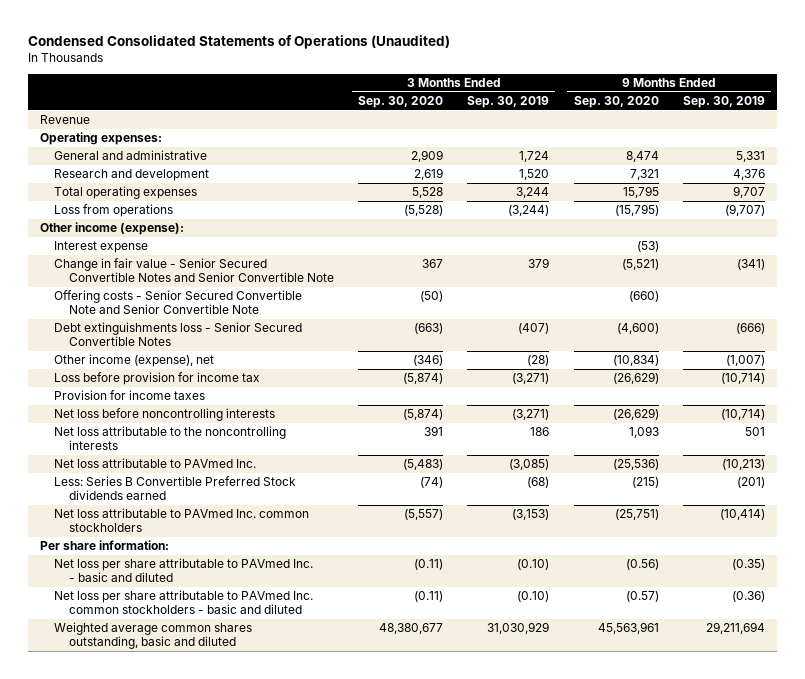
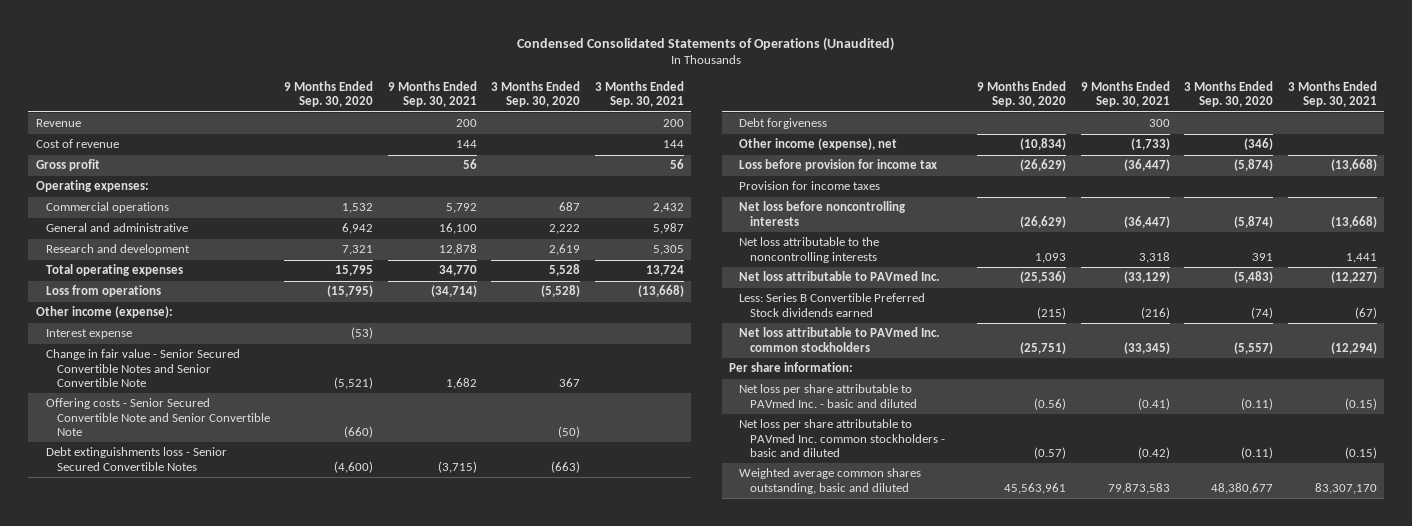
- | 3 Months Ended Sep. 30, 2020 | 3 Months Ended Sep. 30, 2019 | 9 Months Ended Sep. 30, 2020 | 9 Months Ended Sep. 30, 2019
+ | 9 Months Ended Sep. 30, 2020 | 9 Months Ended Sep. 30, 2021 | 3 Months Ended Sep. 30, 2020 | 3 Months Ended Sep. 30, 2021
+ Cost of revenue | | 144 | | 144
+ Gross profit | | 56 | | 56
- General and administrative | 2,909 | 1,724 | 8,474 | 5,331
+ Commercial operations | 1,532 | 5,792 | 687 | 2,432
+ General and administrative | 6,942 | 16,100 | 2,222 | 5,987
+ Debt forgiveness | | 300 | |

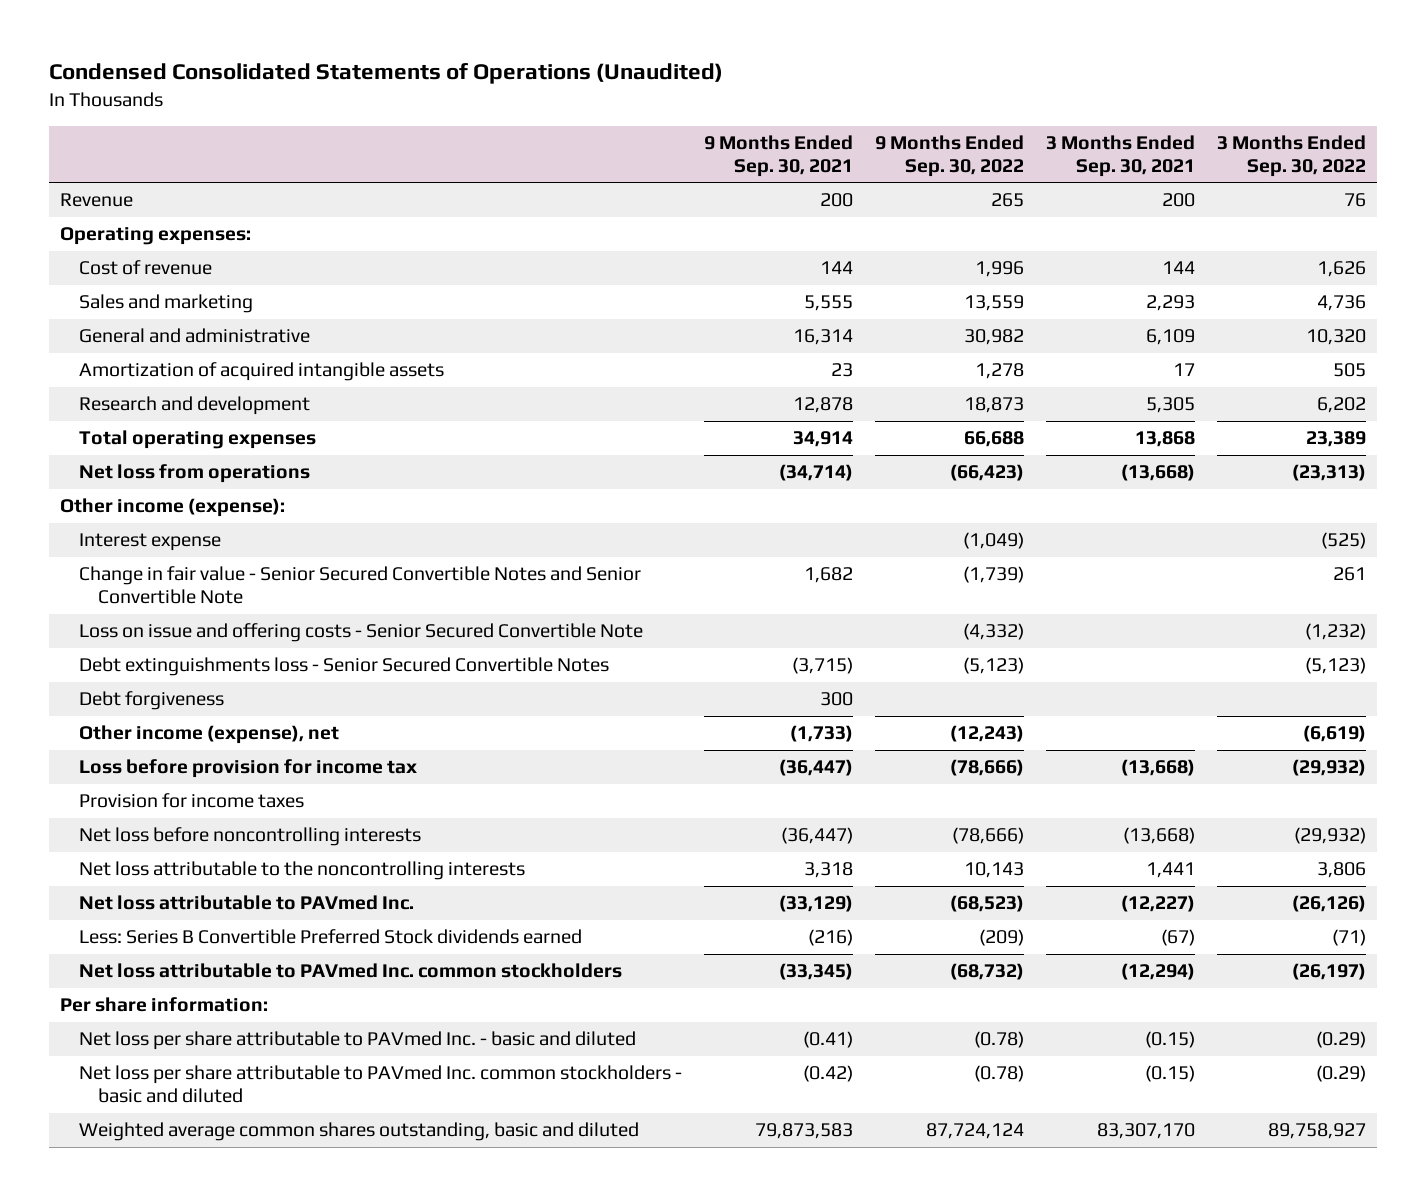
- | 9 Months Ended Sep. 30, 2020 | 9 Months Ended Sep. 30, 2021 | 3 Months Ended Sep. 30, 2020 | 3 Months Ended Sep. 30, 2021
+ | 9 Months Ended Sep. 30, 2021 | 9 Months Ended Sep. 30, 2022 | 3 Months Ended Sep. 30, 2021 | 3 Months Ended Sep. 30, 2022
- Gross profit | | 56 | | 56
- Commercial operations | 1,532 | 5,792 | 687 | 2,432
- General and administrative | 6,942 | 16,100 | 2,222 | 5,987
moved down: Cost of revenue | 144 | 1,996 | 144 | 1,626
+ Sales and marketing | 5,555 | 13,559 | 2,293 | 4,736
+ General and administrative | 16,314 | 30,982 | 6,109 | 10,320
+ Amortization of acquired intangible assets | 23 | 1,278 | 17 | 505
- Total operating expenses | 15,795 | 34,770 | 5,528 | 13,724
- Loss from operations | (15,795) | (34,714) | (5,528) | (13,668)
+ Total operating expenses | 34,914 | 66,688 | 13,868 | 23,389
+ Net loss from operations | (34,714) | (66,423) | (13,668) | (23,313)
- Offering costs - Senior Secured Convertible Note and Senior Convertible Note | (660) | | (50) |
+ Loss on issue and offering costs - Senior Secured Convertible Note | | (4,332) | | (1,232)

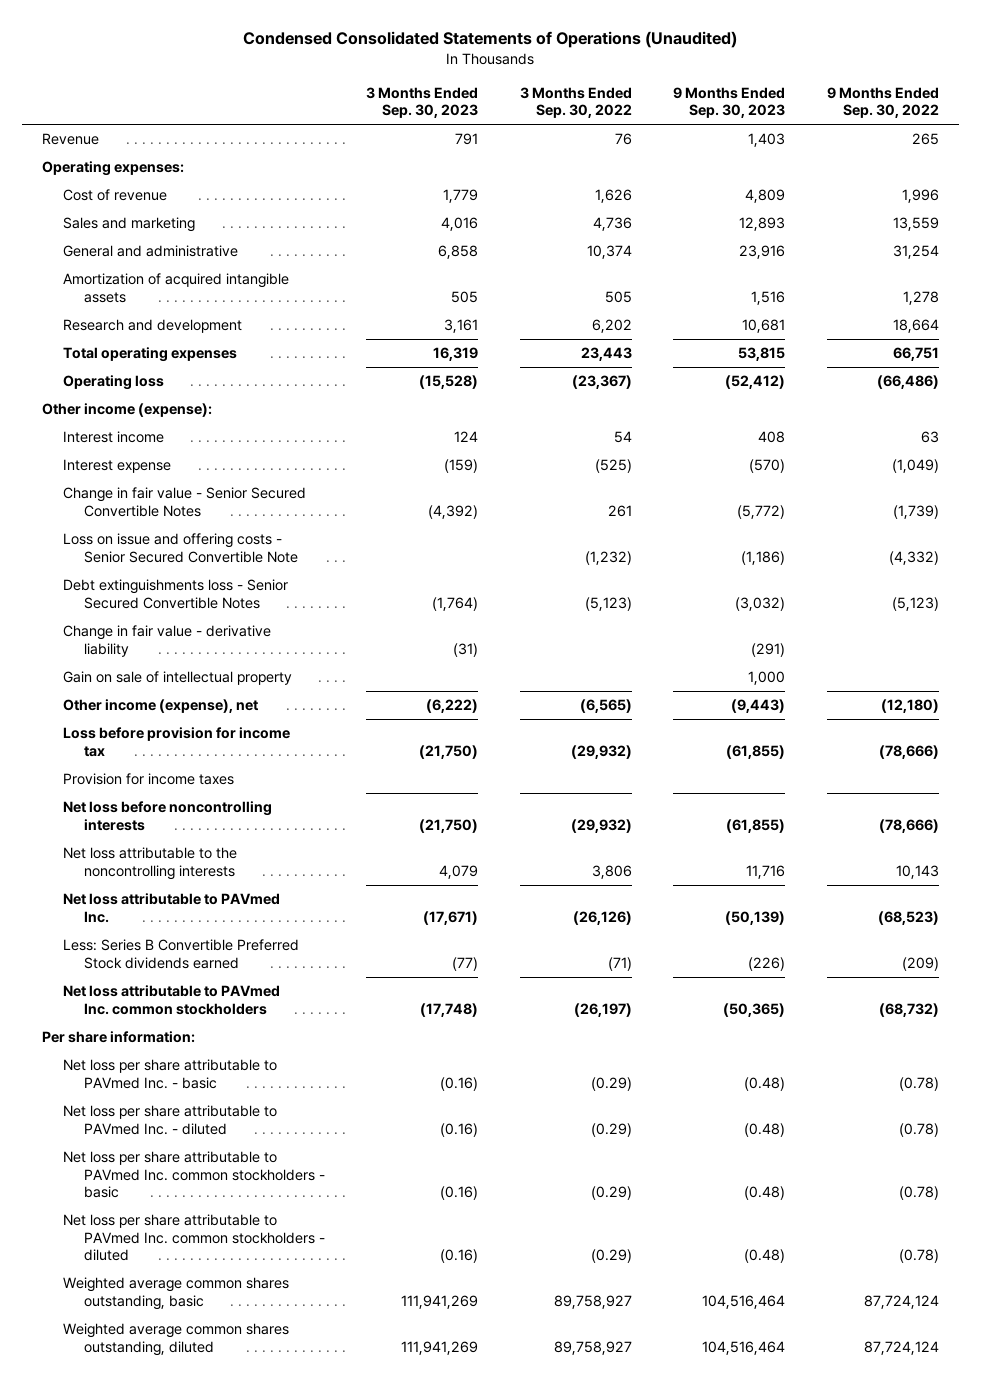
- | 9 Months Ended Sep. 30, 2021 | 9 Months Ended Sep. 30, 2022 | 3 Months Ended Sep. 30, 2021 | 3 Months Ended Sep. 30, 2022
+ | 3 Months Ended Sep. 30, 2023 | 3 Months Ended Sep. 30, 2022 | 9 Months Ended Sep. 30, 2023 | 9 Months Ended Sep. 30, 2022
- General and administrative | 16,314 | 30,982 | 6,109 | 10,320
+ General and administrative | 6,858 | 10,374 | 23,916 | 31,254
- Research and development | 12,878 | 18,873 | 5,305 | 6,202
- Total operating expenses | 34,914 | 66,688 | 13,868 | 23,389
- Net loss from operations | (34,714) | (66,423) | (13,668) | (23,313)
+ Research and development | 3,161 | 6,202 | 10,681 | 18,664
+ Total operating expenses | 16,319 | 23,443 | 53,815 | 66,751
+ Operating loss | (15,528) | (23,367) | (52,412) | (66,486)
+ Interest income | 124 | 54 | 408 | 63
- Change in fair value - Senior Secured Convertible Notes and Senior Convertible Note | 1,682 | (1,739) | | 261
+ Change in fair value - Senior Secured Convertible Notes | (4,392) | 261 | (5,772) | (1,739)
- Debt forgiveness | 300 | | |
- Other income (expense), net | (1,733) | (12,243) | | (6,619)
+ Change in fair value - derivative liability | (31) | | (291) |
+ Gain on sale of intellectual property | | | 1,000 |
+ Other income (expense), net | (6,222) | (6,565) | (9,443) | (12,180)
- Net loss per share attributable to PAVmed Inc. - basic and diluted | (0.41) | (0.78) | (0.15) | (0.29)
- Net loss per share attributable to PAVmed Inc. common stockholders - basic and diluted | (0.42) | (0.78) | (0.15) | (0.29)
- Weighted average common shares outstanding, basic and diluted | 79,873,583 | 87,724,124 | 83,307,170 | 89,758,927
+ Net loss per share attributable to PAVmed Inc. - basic | (0.16) | (0.29) | (0.48) | (0.78)
+ Net loss per share attributable to PAVmed Inc. - diluted | (0.16) | (0.29) | (0.48) | (0.78)
+ Net loss per share attributable to PAVmed Inc. common stockholders - basic | (0.16) | (0.29) | (0.48) | (0.78)
+ Net loss per share attributable to PAVmed Inc. common stockholders - diluted | (0.16) | (0.29) | (0.48) | (0.78)
+ Weighted average common shares outstanding, basic | 111,941,269 | 89,758,927 | 104,516,464 | 87,724,124
+ Weighted average common shares outstanding, diluted | 111,941,269 | 89,758,927 | 104,516,464 | 87,724,124

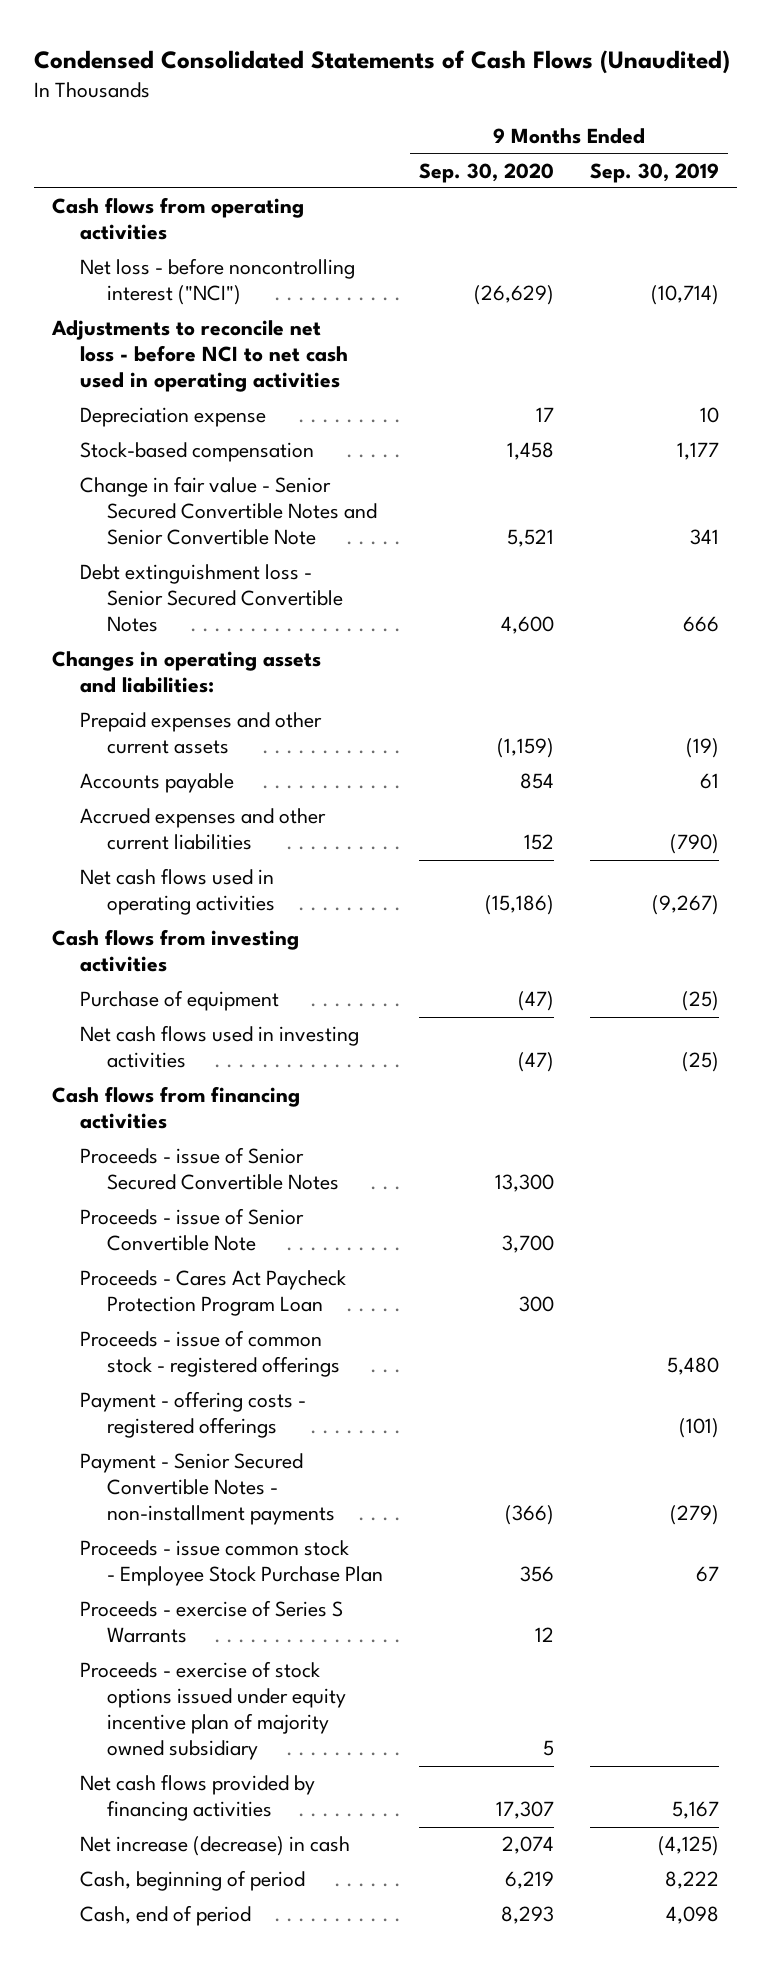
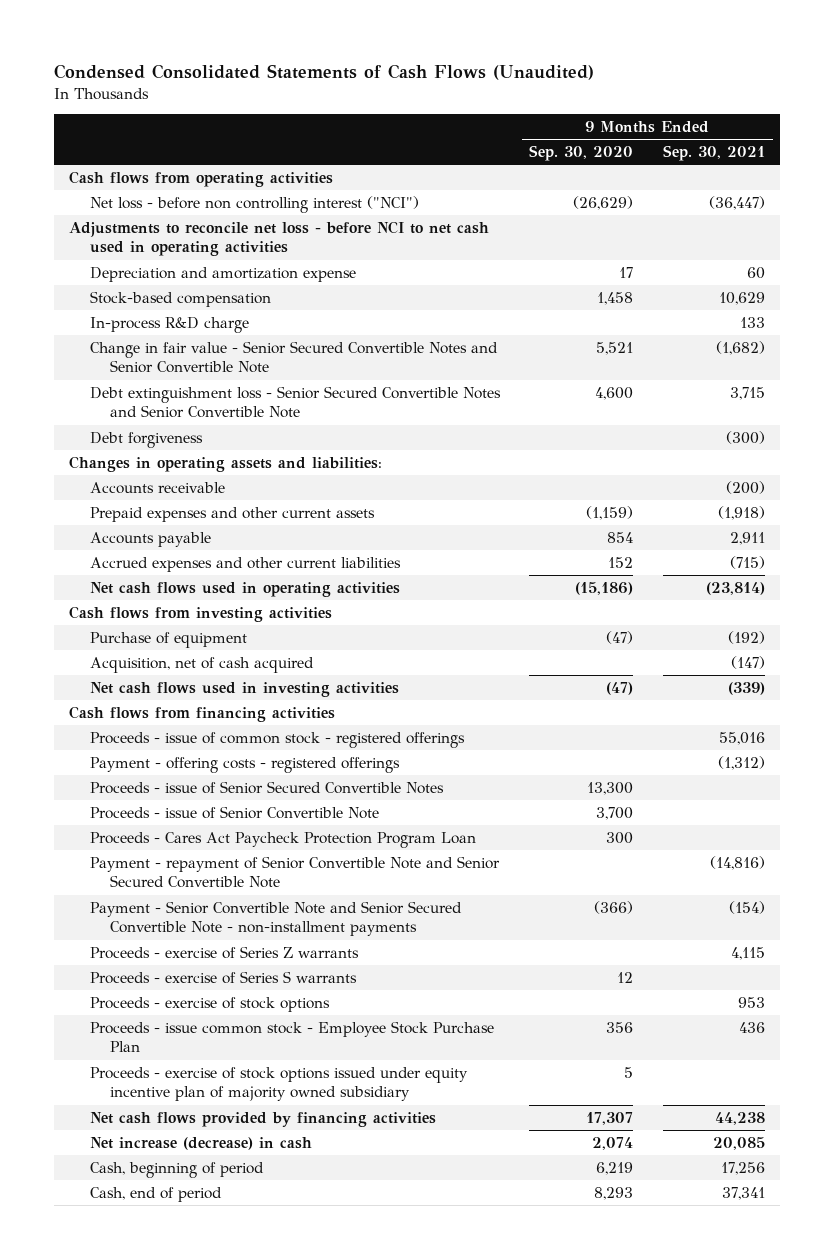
- | 9 Months Ended Sep. 30, 2020 | 9 Months Ended Sep. 30, 2019
+ | 9 Months Ended Sep. 30, 2020 | 9 Months Ended Sep. 30, 2021
- Net loss - before noncontrolling interest ("NCI") | (26,629) | (10,714)
+ Net loss - before non controlling interest ("NCI") | (26,629) | (36,447)
- Depreciation expense | 17 | 10
+ Depreciation and amortization expense | 17 | 60
+ In-process R&D charge | | 133
- Debt extinguishment loss - Senior Secured Convertible Notes | 4,600 | 666
+ Debt extinguishment loss - Senior Secured Convertible Notes and Senior Convertible Note | 4,600 | 3,715
+ Debt forgiveness | | (300)
+ Accounts receivable | | (200)
+ Acquisition, net of cash acquired | | (147)
moved up: Proceeds - issue of common stock - registered offerings | | 55,016
moved up: Payment - offering costs - registered offerings | | (1,312)
- Payment - Senior Secured Convertible Notes - non-installment payments | (366) | (279)
+ Payment - repayment of Senior Convertible Note and Senior Secured Convertible Note | | (14,816)
+ Payment - Senior Convertible Note and Senior Secured Convertible Note - non-installment payments | (366) | (154)
+ Proceeds - exercise of Series Z warrants | | 4,115
+ Proceeds - exercise of Series S warrants | 12 |
+ Proceeds - exercise of stock options | | 953
- Proceeds - exercise of Series S Warrants | 12 |

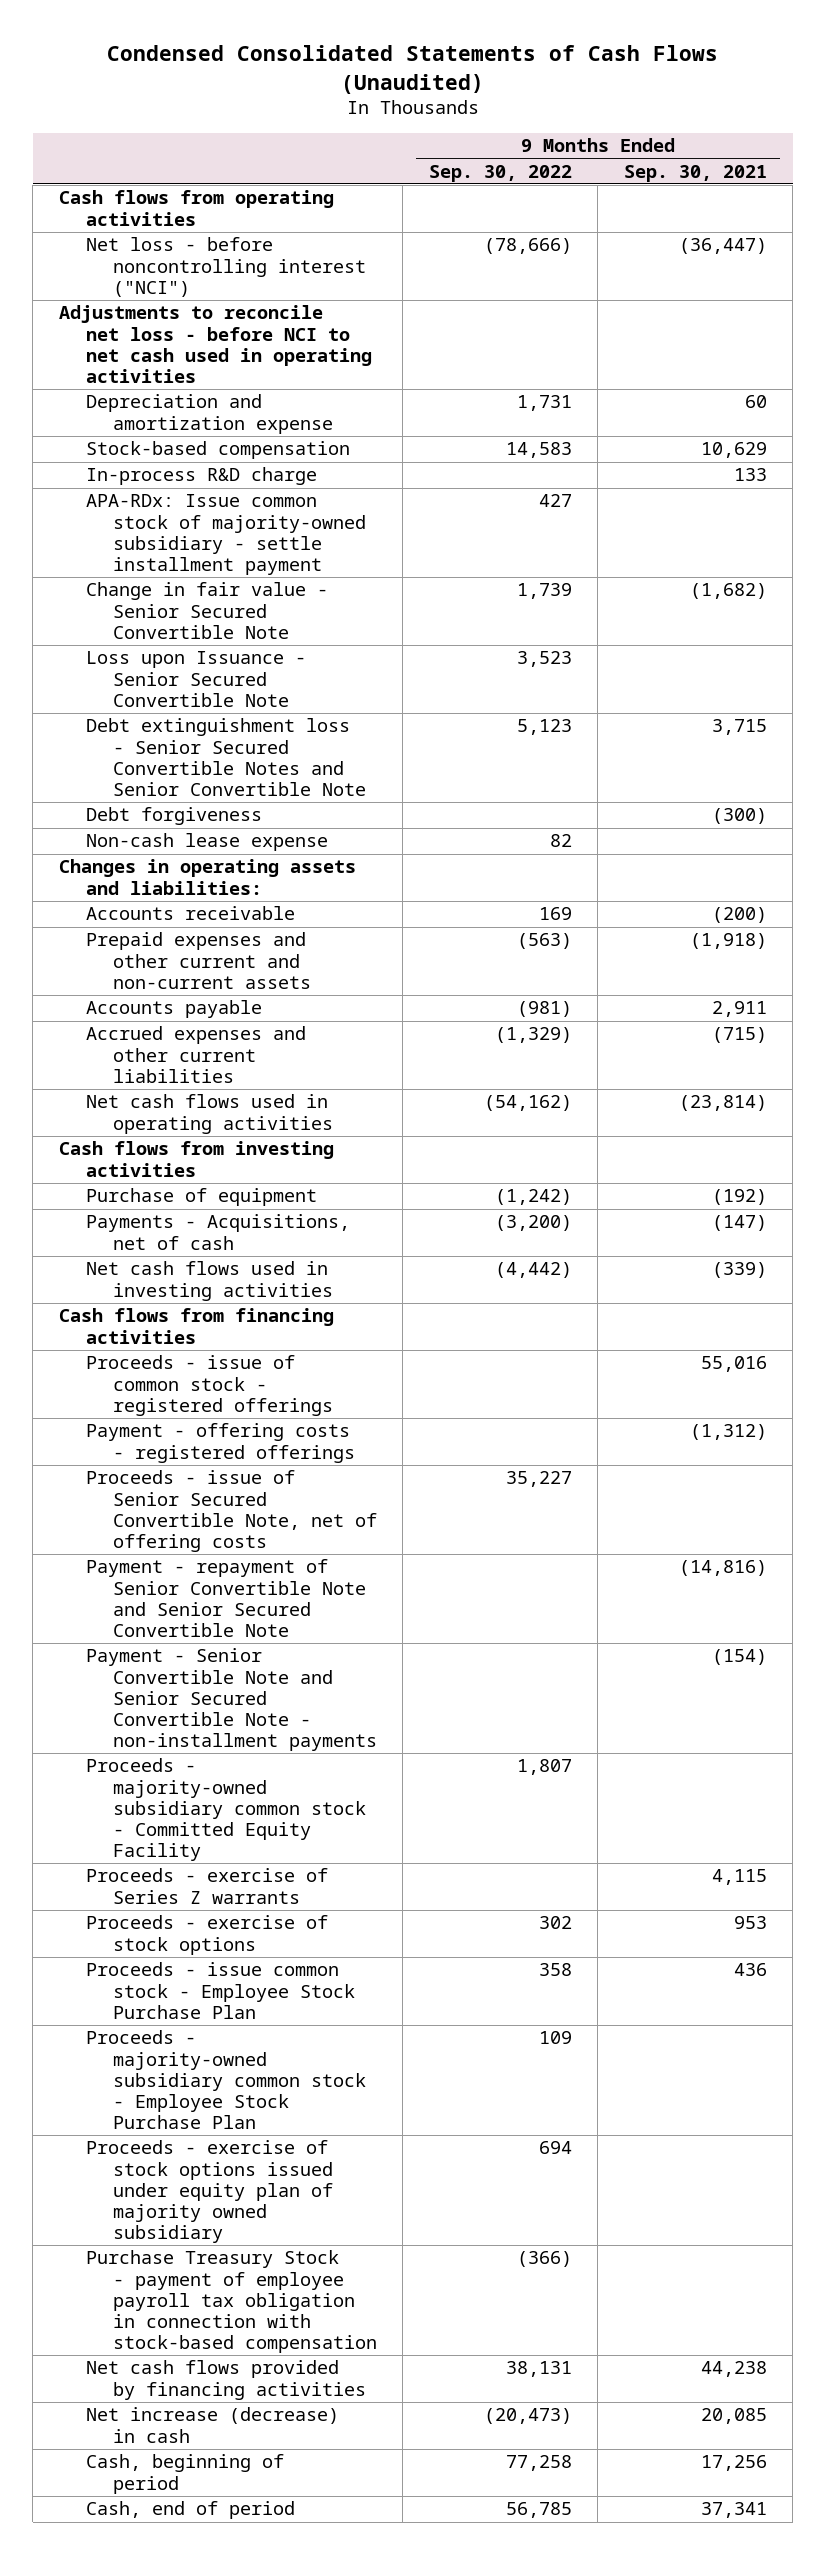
- | 9 Months Ended Sep. 30, 2020 | 9 Months Ended Sep. 30, 2021
+ | 9 Months Ended Sep. 30, 2022 | 9 Months Ended Sep. 30, 2021
- Net loss - before non controlling interest ("NCI") | (26,629) | (36,447)
+ Net loss - before noncontrolling interest ("NCI") | (78,666) | (36,447)
- Change in fair value - Senior Secured Convertible Notes and Senior Convertible Note | 5,521 | (1,682)
+ APA-RDx: Issue common stock of majority-owned subsidiary - settle installment payment | 427 |
+ Change in fair value - Senior Secured Convertible Note | 1,739 | (1,682)
+ Loss upon Issuance - Senior Secured Convertible Note | 3,523 |
+ Non-cash lease expense | 82 |
- Prepaid expenses and other current assets | (1,159) | (1,918)
+ Prepaid expenses and other current and non-current assets | (563) | (1,918)
- Acquisition, net of cash acquired | | (147)
+ Payments - Acquisitions, net of cash | (3,200) | (147)
- Proceeds - issue of Senior Secured Convertible Notes | 13,300 |
- Proceeds - issue of Senior Convertible Note | 3,700 |
- Proceeds - Cares Act Paycheck Protection Program Loan | 300 |
+ Proceeds - issue of Senior Secured Convertible Note, net of offering costs | 35,227 |
+ Proceeds - majority-owned subsidiary common stock - Committed Equity Facility | 1,807 |
- Proceeds - exercise of Series S warrants | 12 |
- Proceeds - exercise of stock options issued under equity incentive plan of majority owned subsidiary | 5 |
+ Proceeds - majority-owned subsidiary common stock - Employee Stock Purchase Plan | 109 |
+ Proceeds - exercise of stock options issued under equity plan of majority owned subsidiary | 694 |
+ Purchase Treasury Stock - payment of employee payroll tax obligation in connection with stock-based compensation | (366) |

